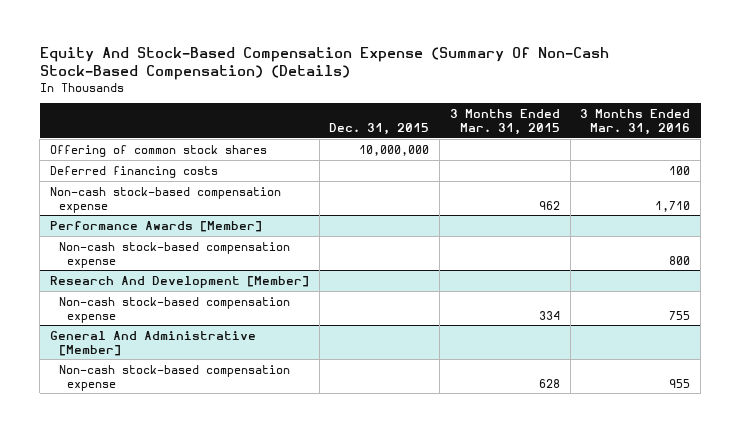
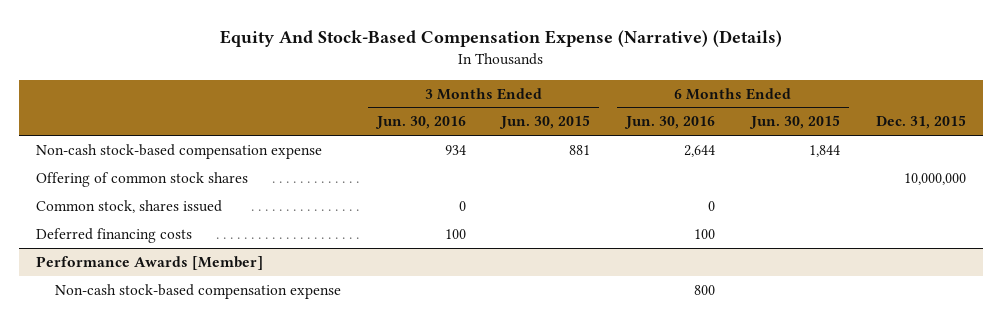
- Equity And Stock-Based Compensation Expense (Summary Of Non-Cash Stock-Based Compensation) (Details)
+ Equity And Stock-Based Compensation Expense (Narrative) (Details)
- | Dec. 31, 2015 | 3 Months Ended Mar. 31, 2015 | 3 Months Ended Mar. 31, 2016
+ | 3 Months Ended Jun. 30, 2016 | 3 Months Ended Jun. 30, 2015 | 6 Months Ended Jun. 30, 2016 | 6 Months Ended Jun. 30, 2015 | Dec. 31, 2015
moved up: Non-cash stock-based compensation expense | 934 | 881 | 2,644 | 1,844 |
+ Common stock, shares issued | 0 | | 0 | |
- Research And Development [Member]
- Non-cash stock-based compensation expense | | 334 | 755
- General And Administrative [Member]
- Non-cash stock-based compensation expense | | 628 | 955

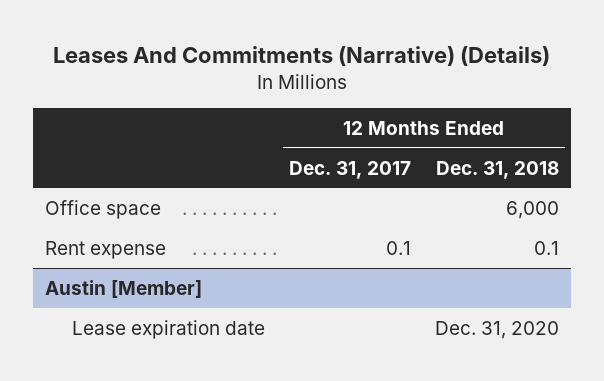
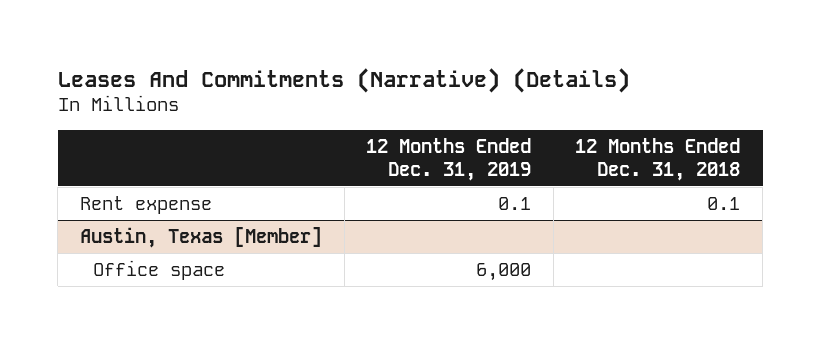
- | 12 Months Ended Dec. 31, 2017 | 12 Months Ended Dec. 31, 2018
+ | 12 Months Ended Dec. 31, 2019 | 12 Months Ended Dec. 31, 2018
- Office space | | 6,000
- Austin [Member]
- Lease expiration date | | Dec. 31, 2020
+ Austin, Texas [Member]
+ Office space | 6,000 |

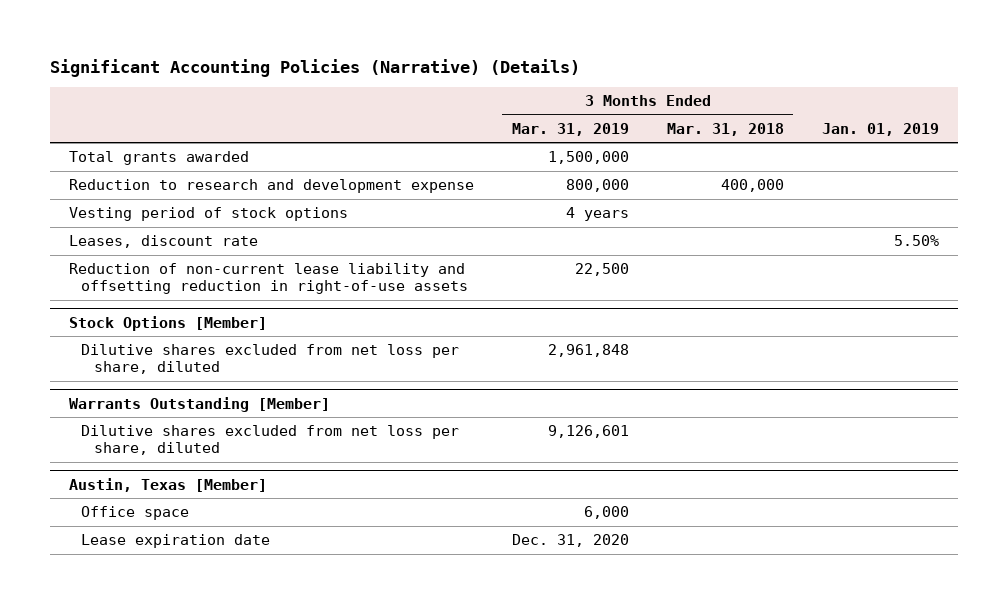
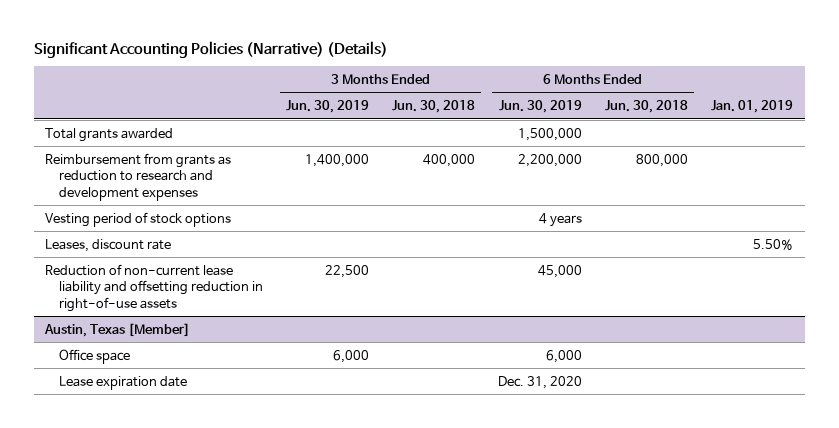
- | 3 Months Ended Mar. 31, 2019 | 3 Months Ended Mar. 31, 2018 | Jan. 01, 2019
+ | 3 Months Ended Jun. 30, 2019 | 3 Months Ended Jun. 30, 2018 | 6 Months Ended Jun. 30, 2019 | 6 Months Ended Jun. 30, 2018 | Jan. 01, 2019
- Reduction to research and development expense | 800,000 | 400,000 |
+ Reimbursement from grants as reduction to research and development expenses | 1,400,000 | 400,000 | 2,200,000 | 800,000 |
- Stock Options [Member]
- Dilutive shares excluded from net loss per share, diluted | 2,961,848 | |
- Warrants Outstanding [Member]
- Dilutive shares excluded from net loss per share, diluted | 9,126,601 | |

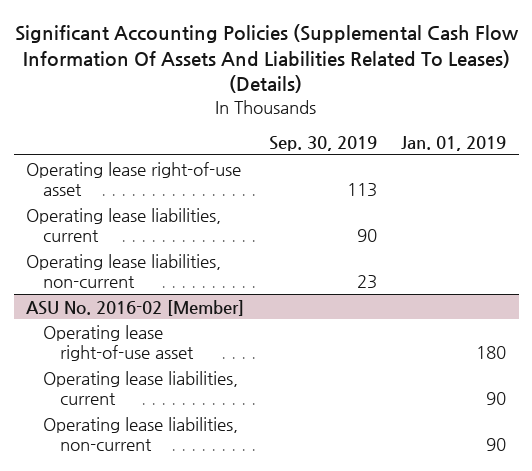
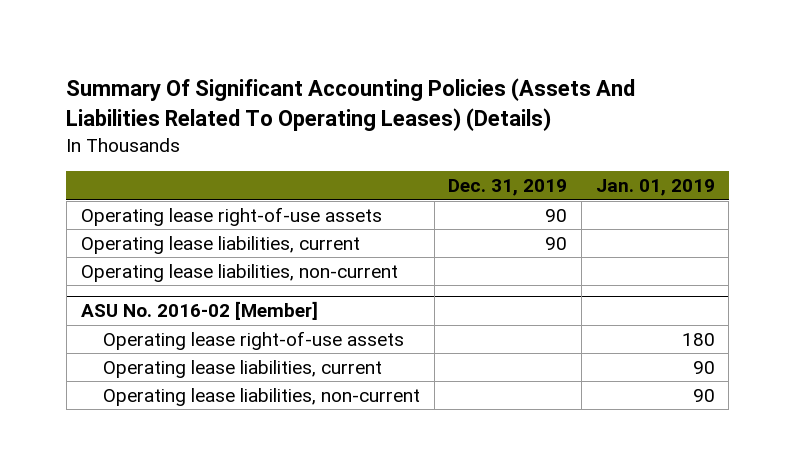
- Significant Accounting Policies (Supplemental Cash Flow Information Of Assets And Liabilities Related To Leases) (Details)
+ Summary Of Significant Accounting Policies (Assets And Liabilities Related To Operating Leases) (Details)
- | Sep. 30, 2019 | Jan. 01, 2019
+ | Dec. 31, 2019 | Jan. 01, 2019
- Operating lease right-of-use asset | 113 |
+ Operating lease right-of-use assets | 90 |
@ ASU No. 2016-02 [Member]
- Operating lease right-of-use asset | | 180
+ Operating lease right-of-use assets | | 180

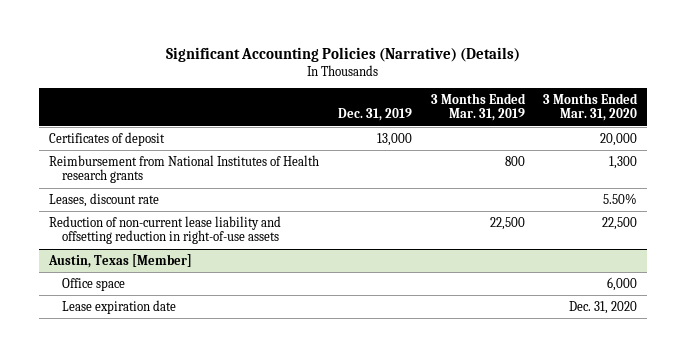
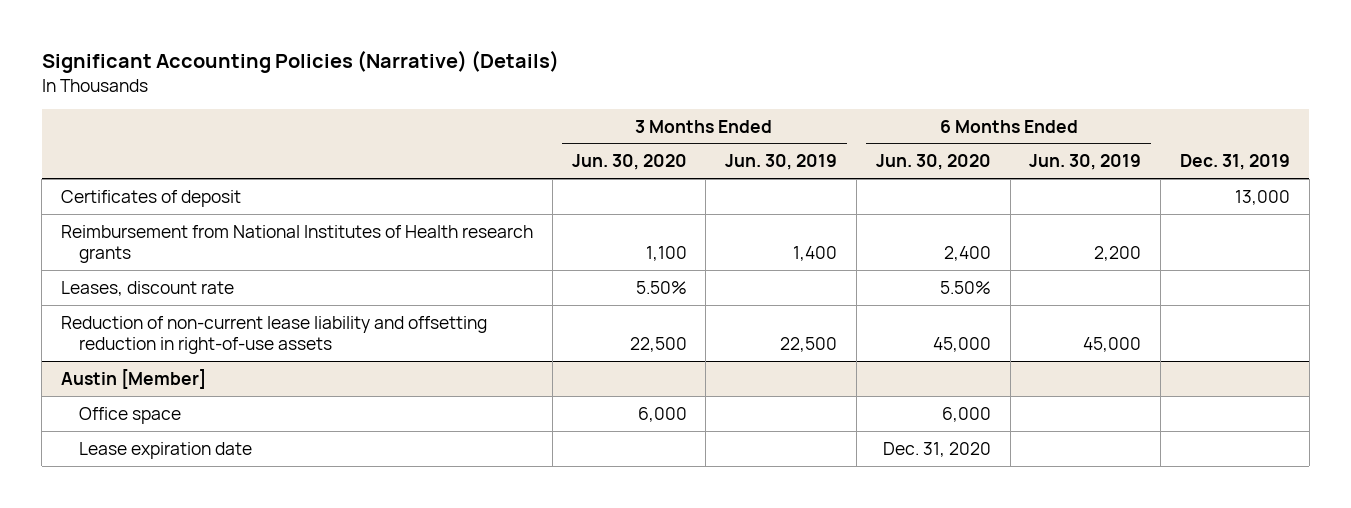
- | Dec. 31, 2019 | 3 Months Ended Mar. 31, 2019 | 3 Months Ended Mar. 31, 2020
+ | 3 Months Ended Jun. 30, 2020 | 3 Months Ended Jun. 30, 2019 | 6 Months Ended Jun. 30, 2020 | 6 Months Ended Jun. 30, 2019 | Dec. 31, 2019
- Austin, Texas [Member]
+ Austin [Member]

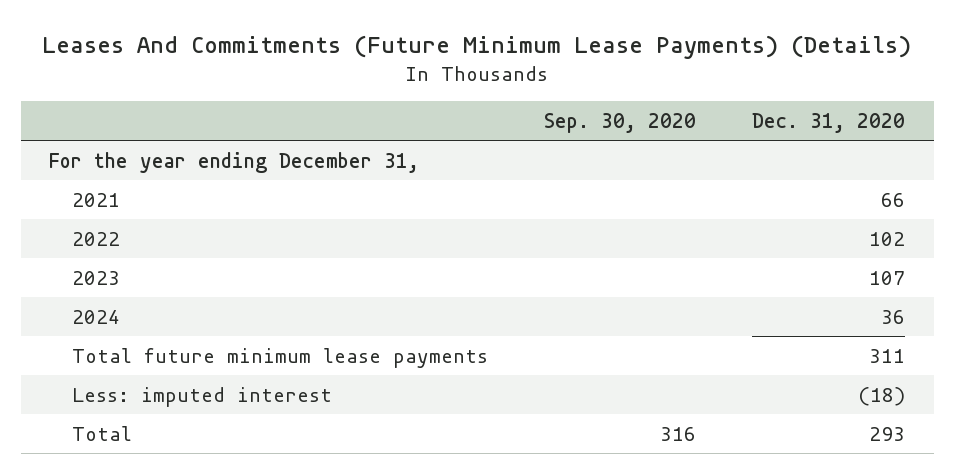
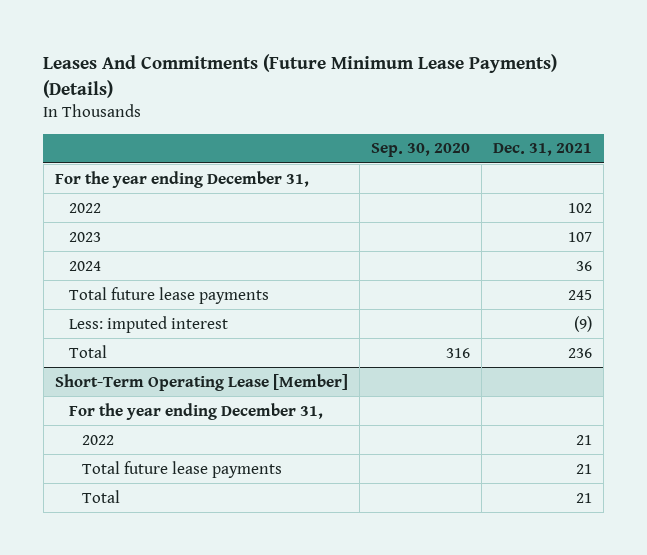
- | Sep. 30, 2020 | Dec. 31, 2020
+ | Sep. 30, 2020 | Dec. 31, 2021
- 2021 | | 66
- Total future minimum lease payments | | 311
+ Total future lease payments | | 245
+ Short-Term Operating Lease [Member]
+ For the year ending December 31,
+ 2022 | | 21
+ Total future lease payments | | 21
+ Total | | 21

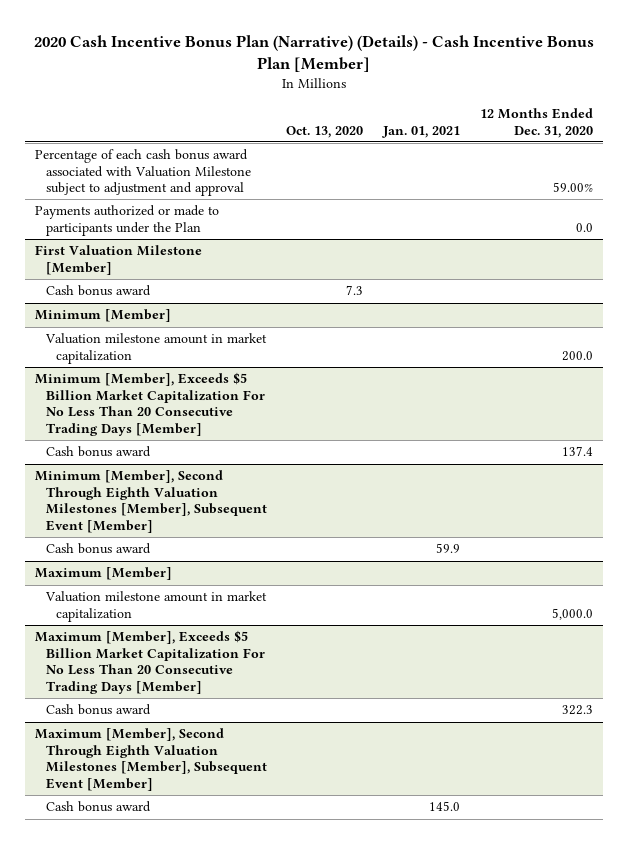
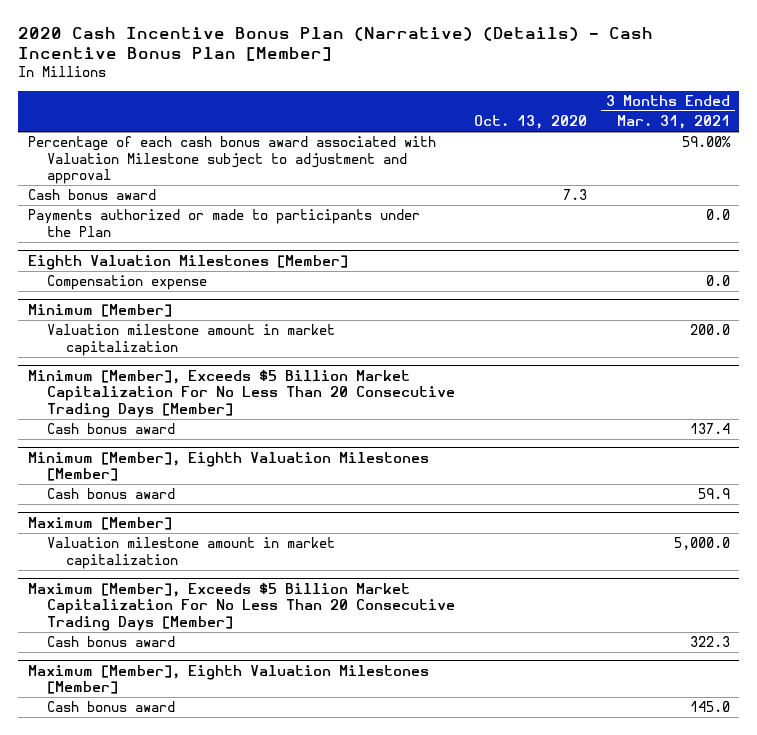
- | Oct. 13, 2020 | Jan. 01, 2021 | 12 Months Ended Dec. 31, 2020
+ | Oct. 13, 2020 | 3 Months Ended Mar. 31, 2021
+ Cash bonus award | 7.3 |
- First Valuation Milestone [Member]
- Cash bonus award | 7.3 | |
+ Eighth Valuation Milestones [Member]
+ Compensation expense | | 0.0
- Minimum [Member], Second Through Eighth Valuation Milestones [Member], Subsequent Event [Member]
+ Minimum [Member], Eighth Valuation Milestones [Member]
- Maximum [Member], Second Through Eighth Valuation Milestones [Member], Subsequent Event [Member]
+ Maximum [Member], Eighth Valuation Milestones [Member]

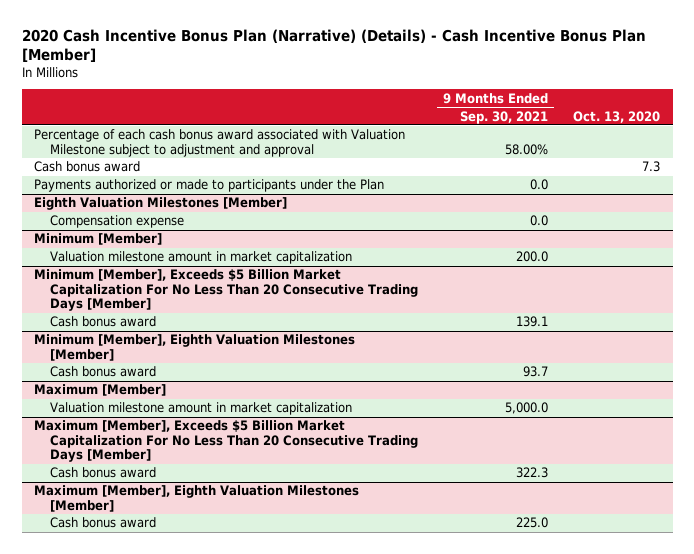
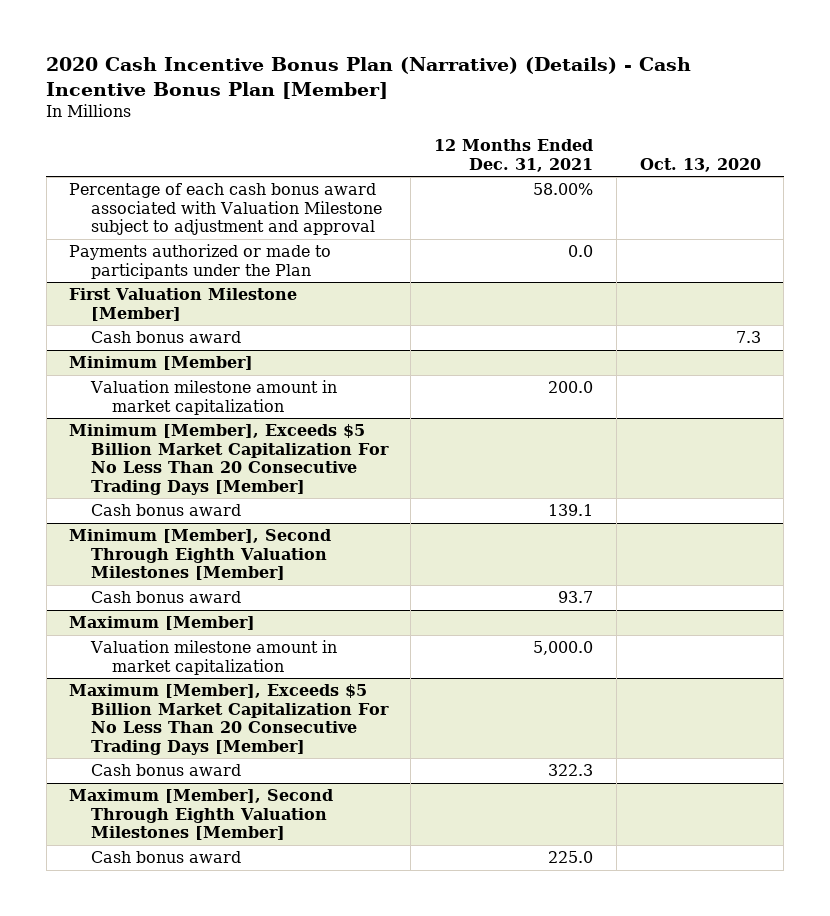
- | 9 Months Ended Sep. 30, 2021 | Oct. 13, 2020
+ | 12 Months Ended Dec. 31, 2021 | Oct. 13, 2020
- Cash bonus award | | 7.3
- Eighth Valuation Milestones [Member]
- Compensation expense | 0.0 |
+ First Valuation Milestone [Member]
+ Cash bonus award | | 7.3
- Minimum [Member], Eighth Valuation Milestones [Member]
+ Minimum [Member], Second Through Eighth Valuation Milestones [Member]
- Maximum [Member], Eighth Valuation Milestones [Member]
+ Maximum [Member], Second Through Eighth Valuation Milestones [Member]

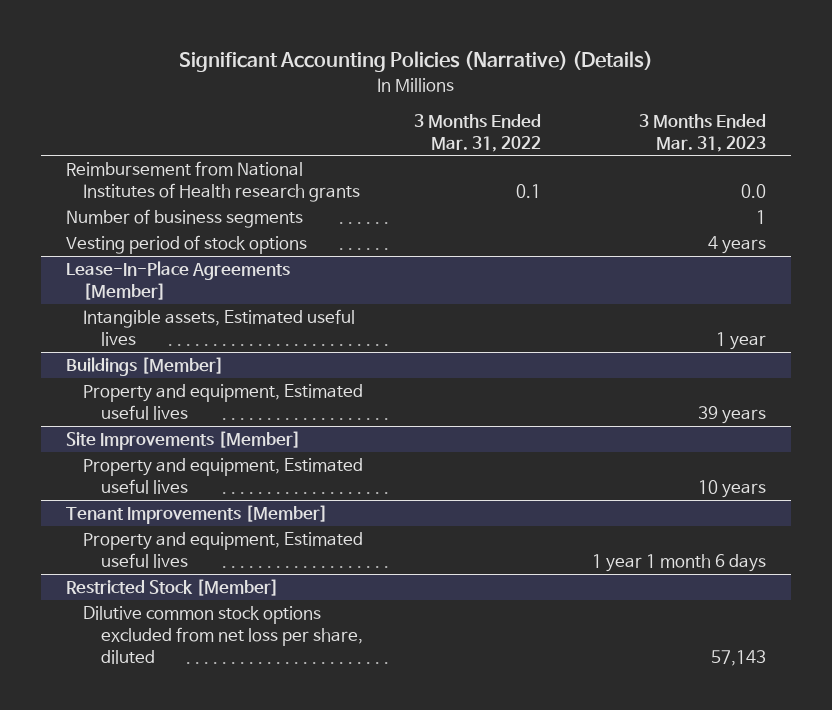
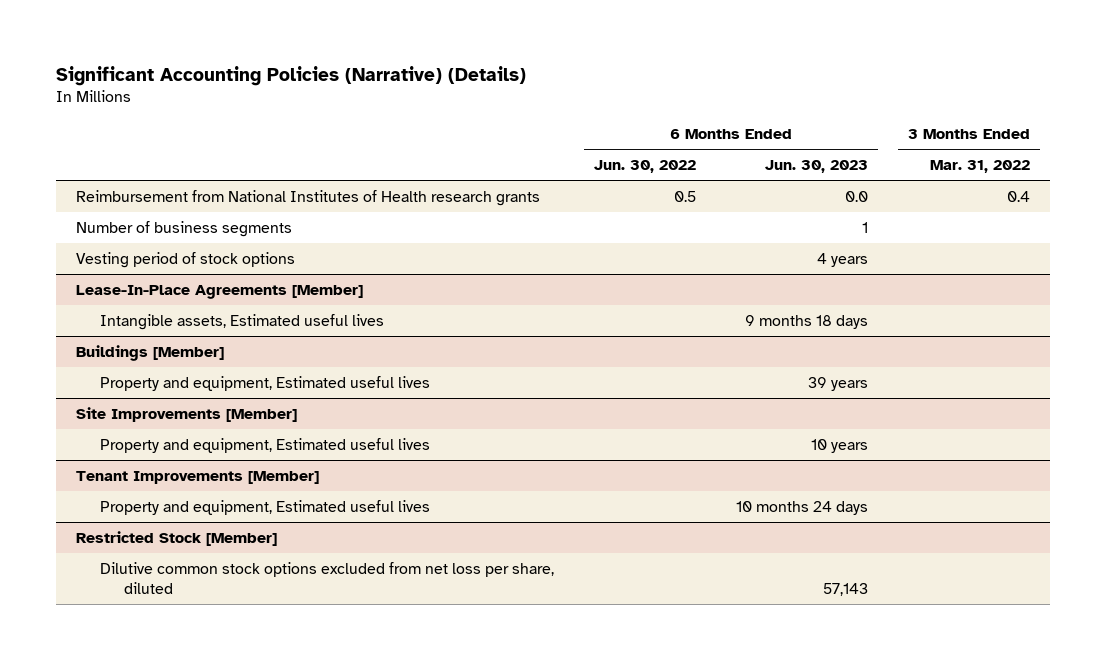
- | 3 Months Ended Mar. 31, 2022 | 3 Months Ended Mar. 31, 2023
+ | 6 Months Ended Jun. 30, 2022 | 6 Months Ended Jun. 30, 2023 | 3 Months Ended Mar. 31, 2022
- Reimbursement from National Institutes of Health research grants | 0.1 | 0.0
+ Reimbursement from National Institutes of Health research grants | 0.5 | 0.0 | 0.4

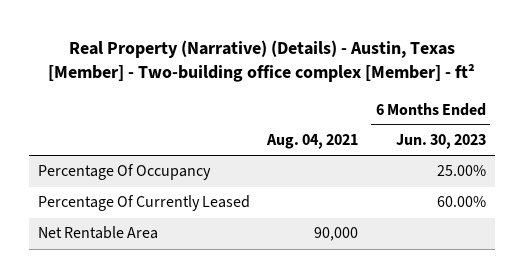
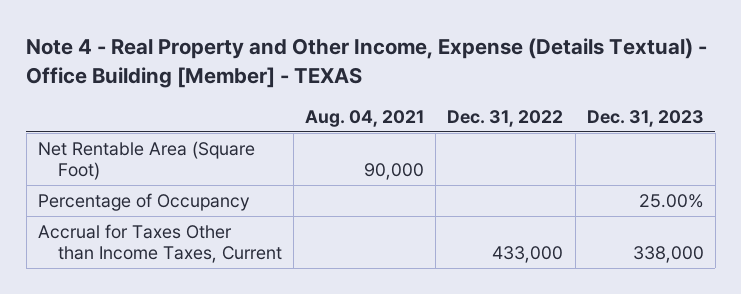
- Real Property (Narrative) (Details) - Austin, Texas [Member] - Two-building office complex [Member] - ft²
+ Note 4 - Real Property and Other Income, Expense (Details Textual) - Office Building [Member] - TEXAS
- | Aug. 04, 2021 | 6 Months Ended Jun. 30, 2023
+ | Aug. 04, 2021 | Dec. 31, 2022 | Dec. 31, 2023
- Percentage Of Occupancy | | 25.00%
- Percentage Of Currently Leased | | 60.00%
- Net Rentable Area | 90,000 |
+ Net Rentable Area (Square Foot) | 90,000 | |
+ Percentage of Occupancy | | | 25.00%
+ Accrual for Taxes Other than Income Taxes, Current | | 433,000 | 338,000

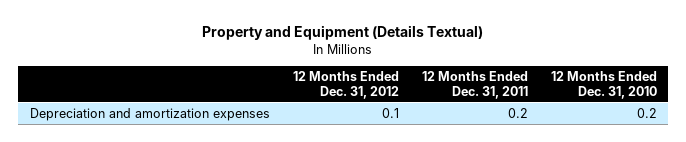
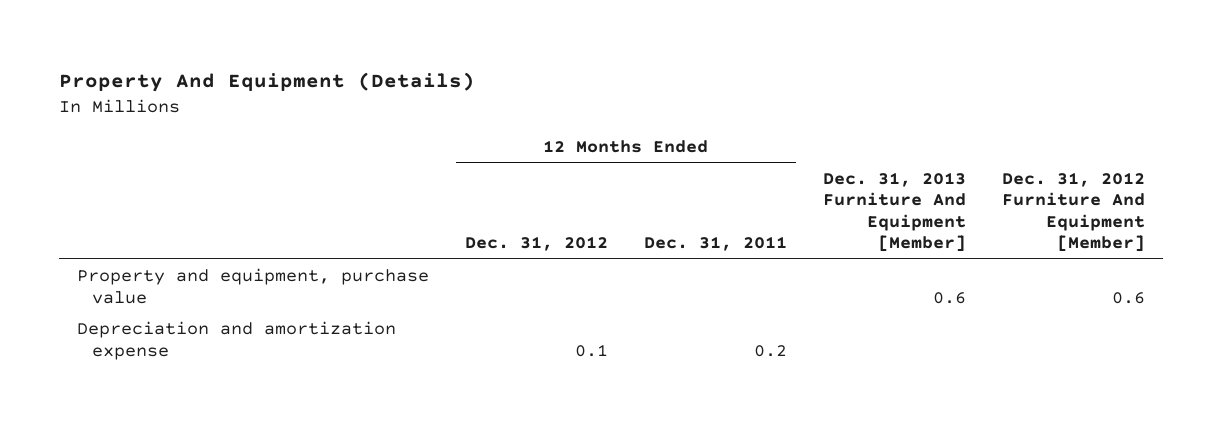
- Property and Equipment (Details Textual)
+ Property And Equipment (Details)
- | 12 Months Ended Dec. 31, 2012 | 12 Months Ended Dec. 31, 2011 | 12 Months Ended Dec. 31, 2010
+ | 12 Months Ended Dec. 31, 2012 | 12 Months Ended Dec. 31, 2011 | Dec. 31, 2013 Furniture And Equipment [Member] | Dec. 31, 2012 Furniture And Equipment [Member]
- Depreciation and amortization expenses | 0.1 | 0.2 | 0.2
+ Property and equipment, purchase value | | | 0.6 | 0.6
+ Depreciation and amortization expense | 0.1 | 0.2 | |

